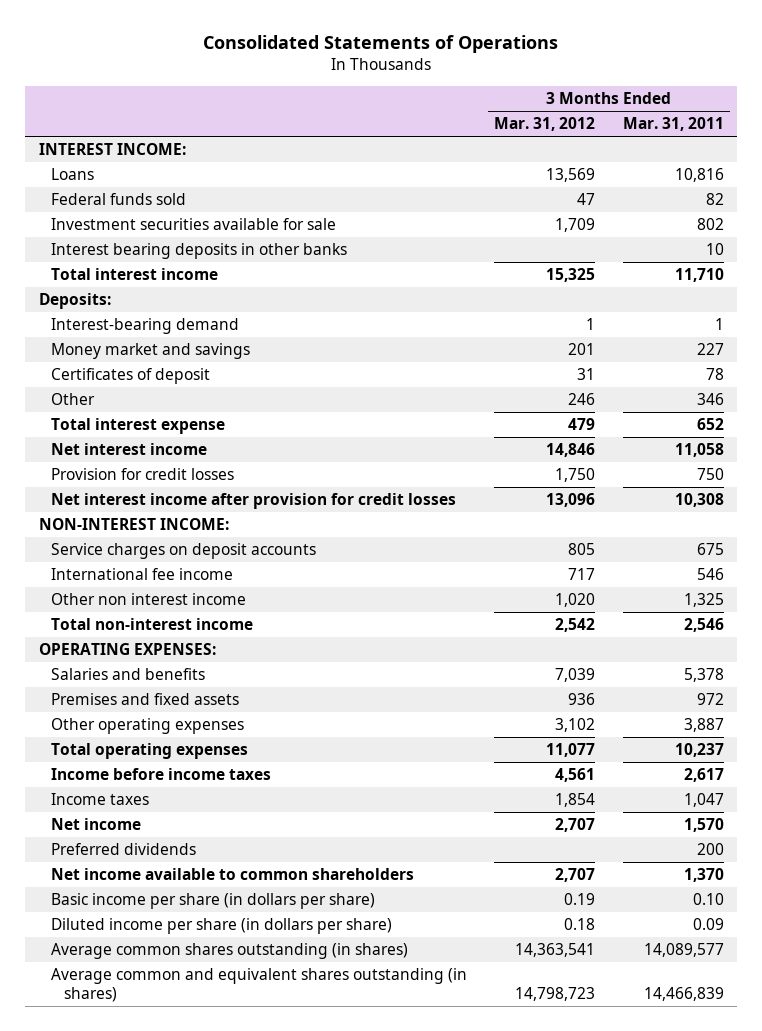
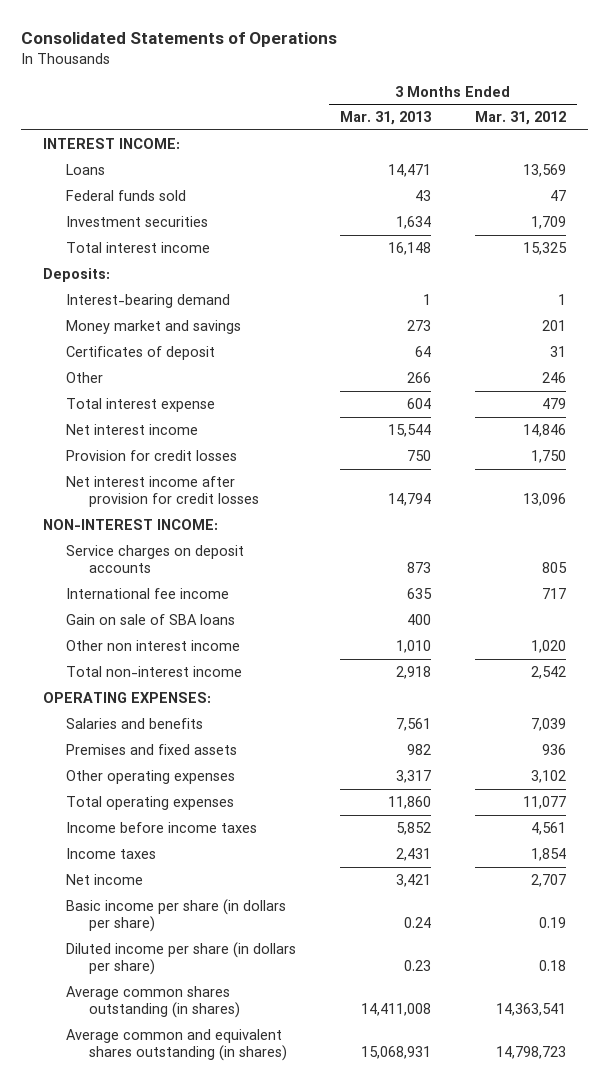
- | 3 Months Ended Mar. 31, 2012 | 3 Months Ended Mar. 31, 2011
+ | 3 Months Ended Mar. 31, 2013 | 3 Months Ended Mar. 31, 2012
- Investment securities available for sale | 1,709 | 802
- Interest bearing deposits in other banks | | 10
+ Investment securities | 1,634 | 1,709
+ Gain on sale of SBA loans | 400 |
- Preferred dividends | | 200
- Net income available to common shareholders | 2,707 | 1,370

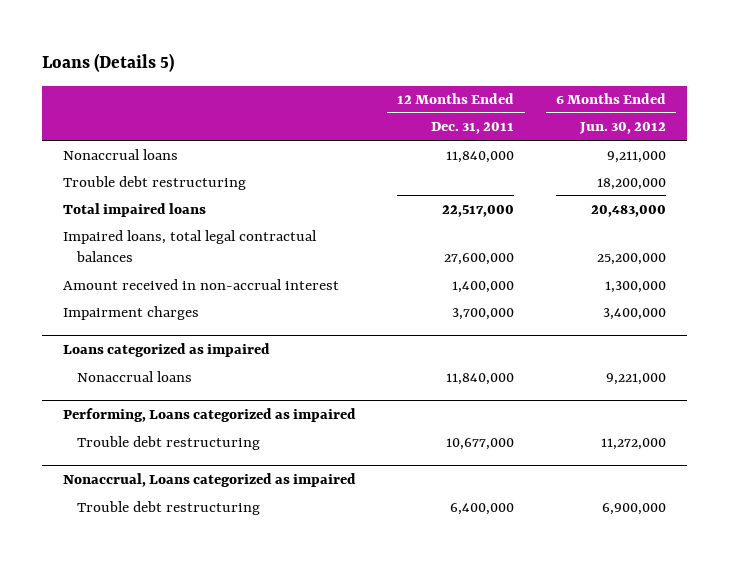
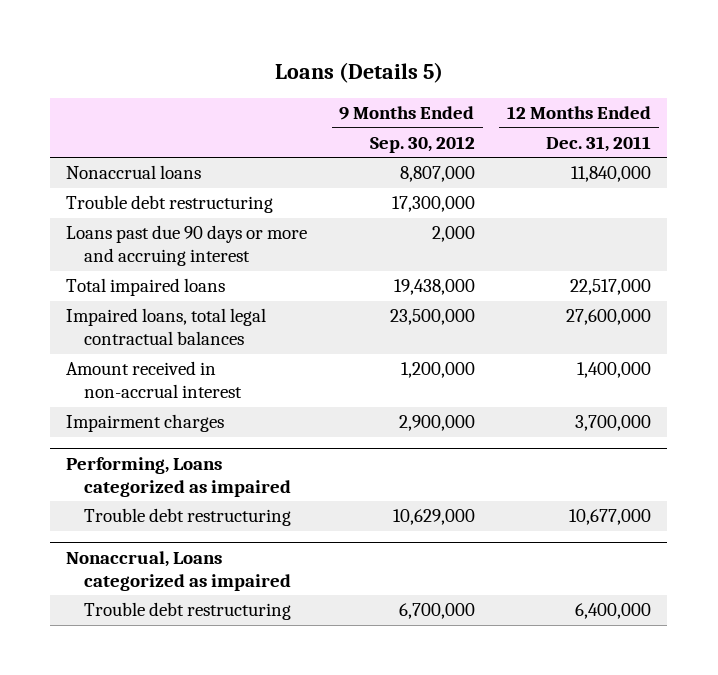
- | 12 Months Ended Dec. 31, 2011 | 6 Months Ended Jun. 30, 2012
+ | 9 Months Ended Sep. 30, 2012 | 12 Months Ended Dec. 31, 2011
+ Loans past due 90 days or more and accruing interest | 2,000 |
- Loans categorized as impaired
- Nonaccrual loans | 11,840,000 | 9,221,000

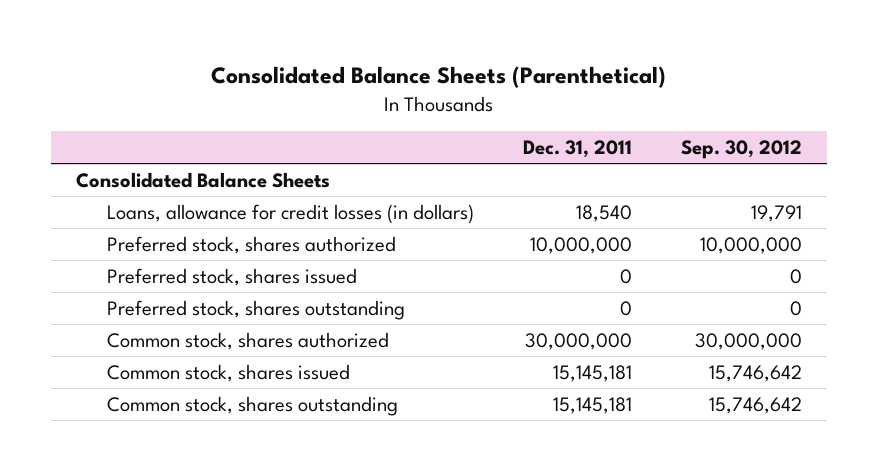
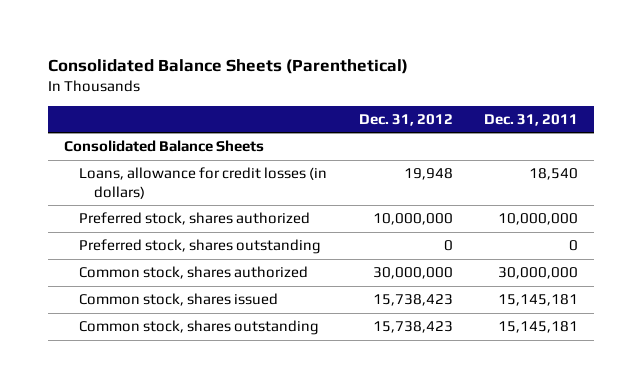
- | Dec. 31, 2011 | Sep. 30, 2012
+ | Dec. 31, 2012 | Dec. 31, 2011
- Preferred stock, shares issued | 0 | 0

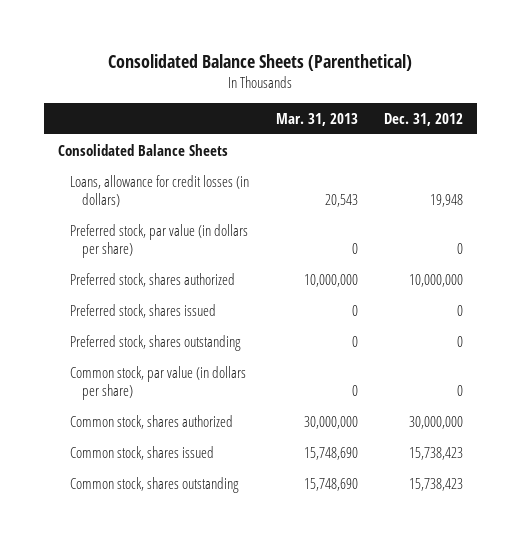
- | Dec. 31, 2012 | Dec. 31, 2011
+ | Mar. 31, 2013 | Dec. 31, 2012
+ Preferred stock, par value (in dollars per share) | 0 | 0
+ Preferred stock, shares issued | 0 | 0
+ Common stock, par value (in dollars per share) | 0 | 0

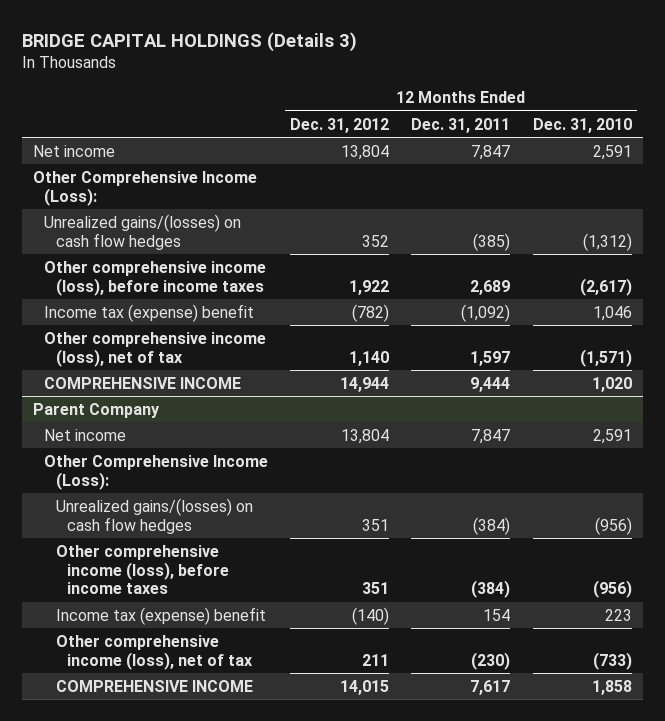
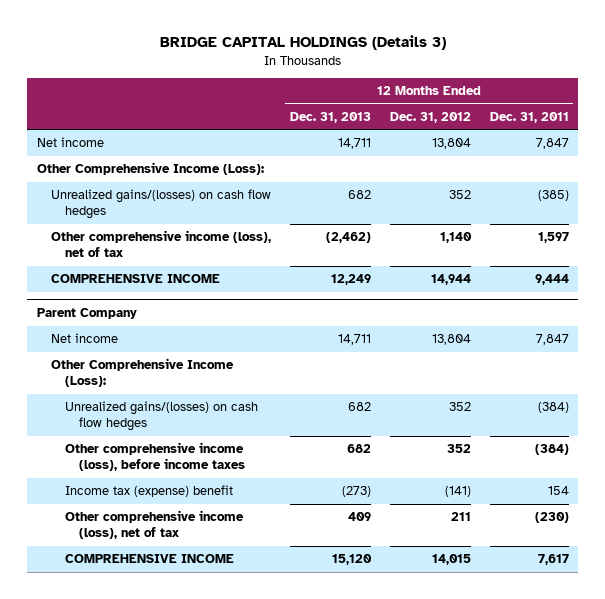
- | 12 Months Ended Dec. 31, 2012 | 12 Months Ended Dec. 31, 2011 | 12 Months Ended Dec. 31, 2010
+ | 12 Months Ended Dec. 31, 2013 | 12 Months Ended Dec. 31, 2012 | 12 Months Ended Dec. 31, 2011
- Other comprehensive income (loss), before income taxes | 1,922 | 2,689 | (2,617)
- Income tax (expense) benefit | (782) | (1,092) | 1,046
@ Parent Company
- Unrealized gains/(losses) on cash flow hedges | 351 | (384) | (956)
- Other comprehensive income (loss), before income taxes | 351 | (384) | (956)
- Income tax (expense) benefit | (140) | 154 | 223
+ Unrealized gains/(losses) on cash flow hedges | 682 | 352 | (384)
+ Other comprehensive income (loss), before income taxes | 682 | 352 | (384)
+ Income tax (expense) benefit | (273) | (141) | 154

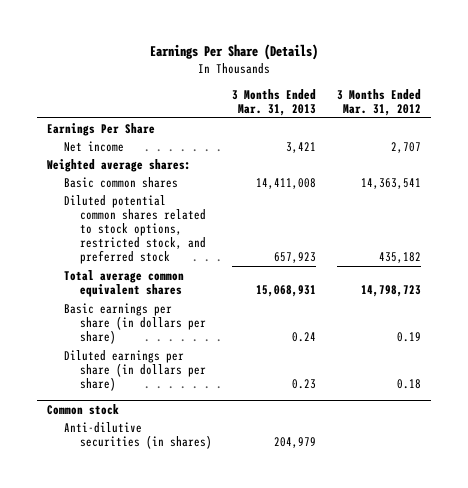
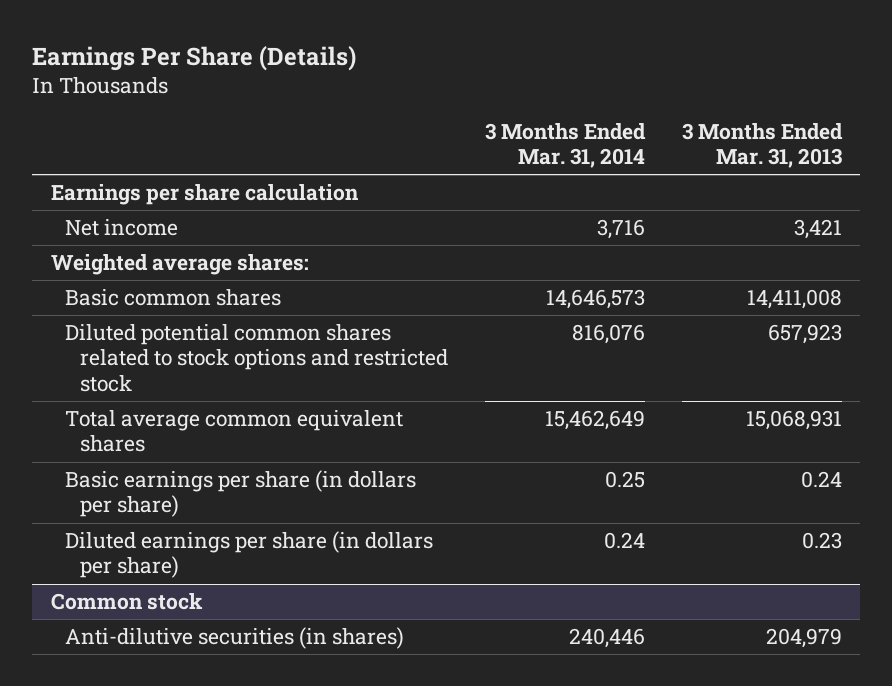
- | 3 Months Ended Mar. 31, 2013 | 3 Months Ended Mar. 31, 2012
+ | 3 Months Ended Mar. 31, 2014 | 3 Months Ended Mar. 31, 2013
- Earnings Per Share
+ Earnings per share calculation
- Diluted potential common shares related to stock options, restricted stock, and preferred stock | 657,923 | 435,182
+ Diluted potential common shares related to stock options and restricted stock | 816,076 | 657,923

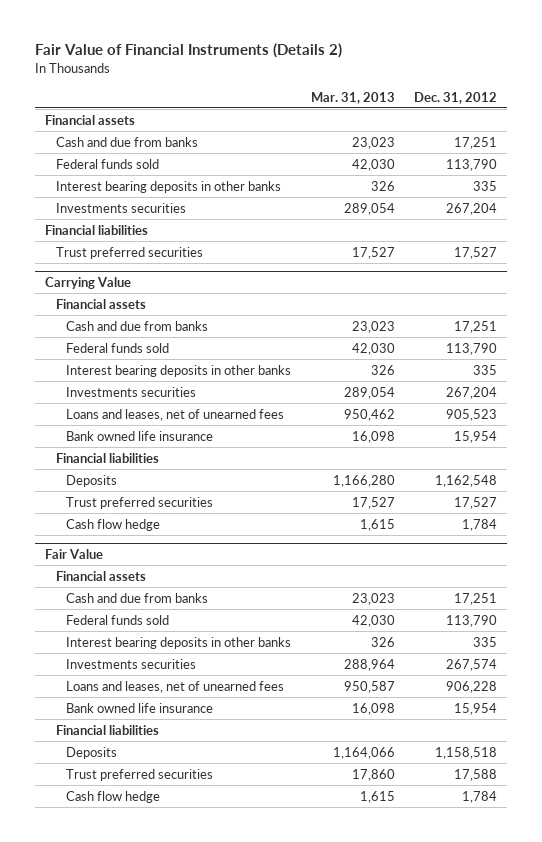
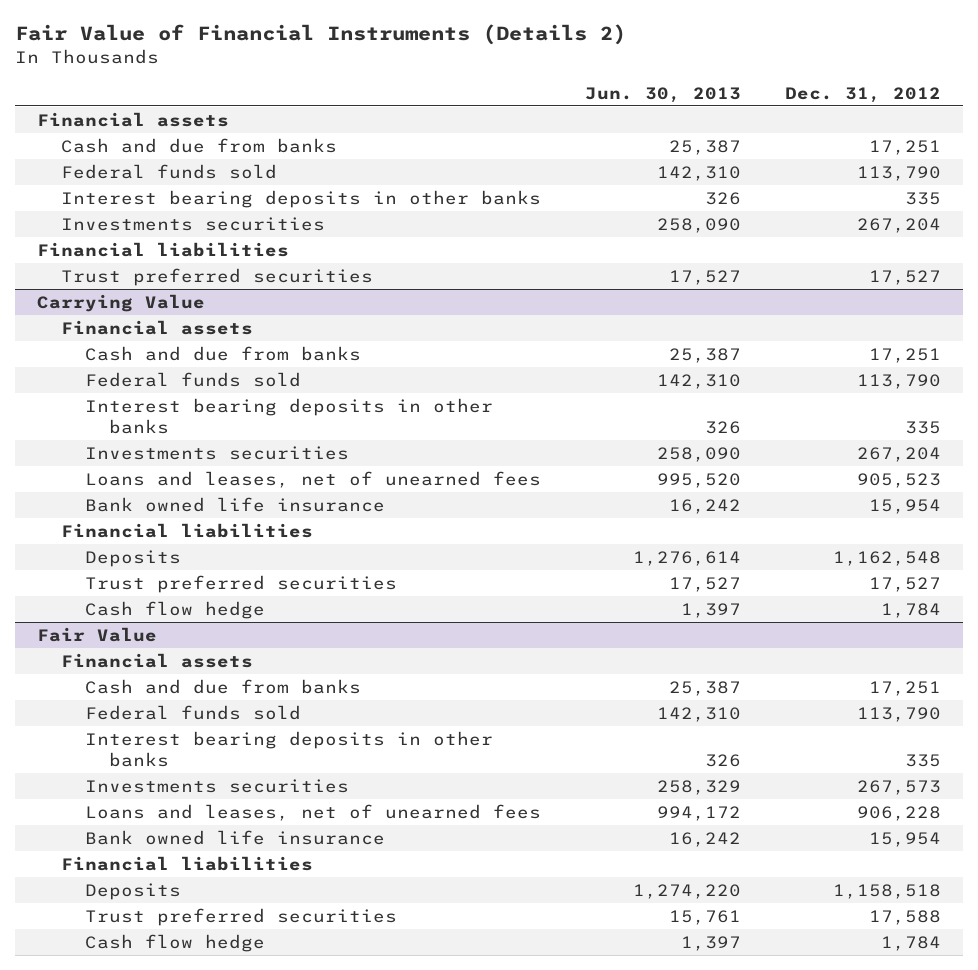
- | Mar. 31, 2013 | Dec. 31, 2012
+ | Jun. 30, 2013 | Dec. 31, 2012
@ Fair Value
- Investments securities | 288,964 | 267,574
+ Investments securities | 258,329 | 267,573

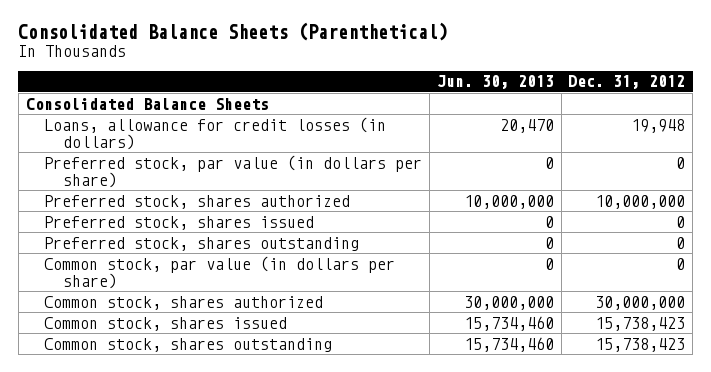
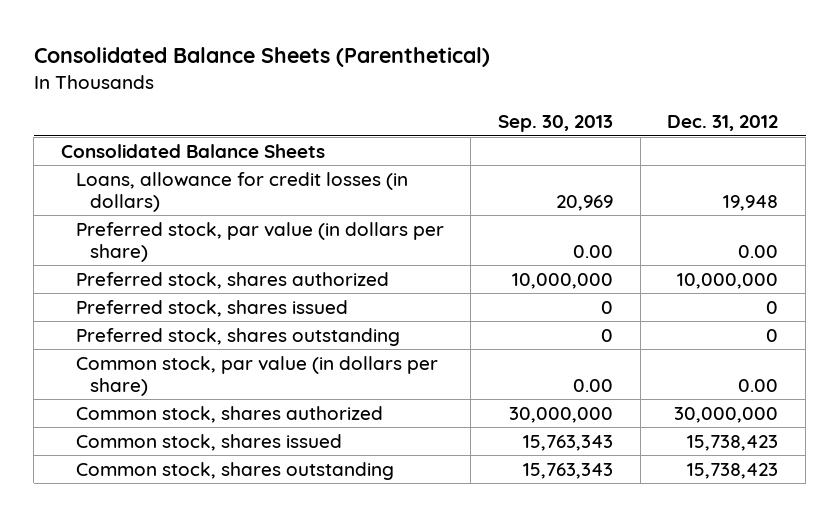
- | Jun. 30, 2013 | Dec. 31, 2012
+ | Sep. 30, 2013 | Dec. 31, 2012
- Preferred stock, par value (in dollars per share) | 0 | 0
+ Preferred stock, par value (in dollars per share) | 0.00 | 0.00
- Common stock, par value (in dollars per share) | 0 | 0
+ Common stock, par value (in dollars per share) | 0.00 | 0.00

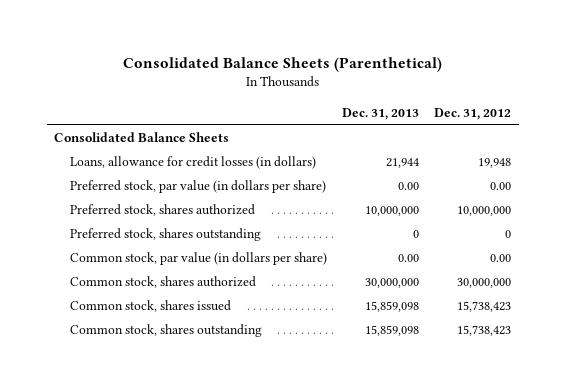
- | Sep. 30, 2013 | Dec. 31, 2012
+ | Dec. 31, 2013 | Dec. 31, 2012
- Preferred stock, shares issued | 0 | 0

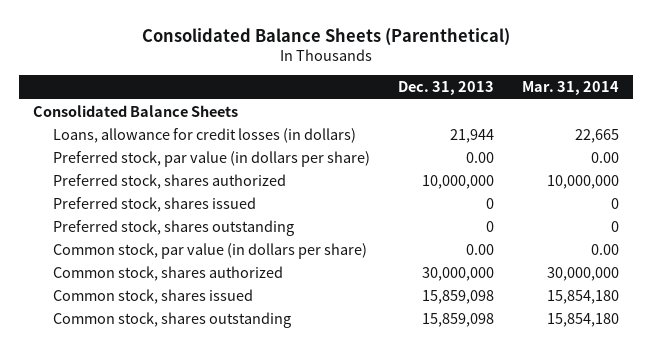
- | Dec. 31, 2013 | Dec. 31, 2012
+ | Dec. 31, 2013 | Mar. 31, 2014
+ Preferred stock, shares issued | 0 | 0

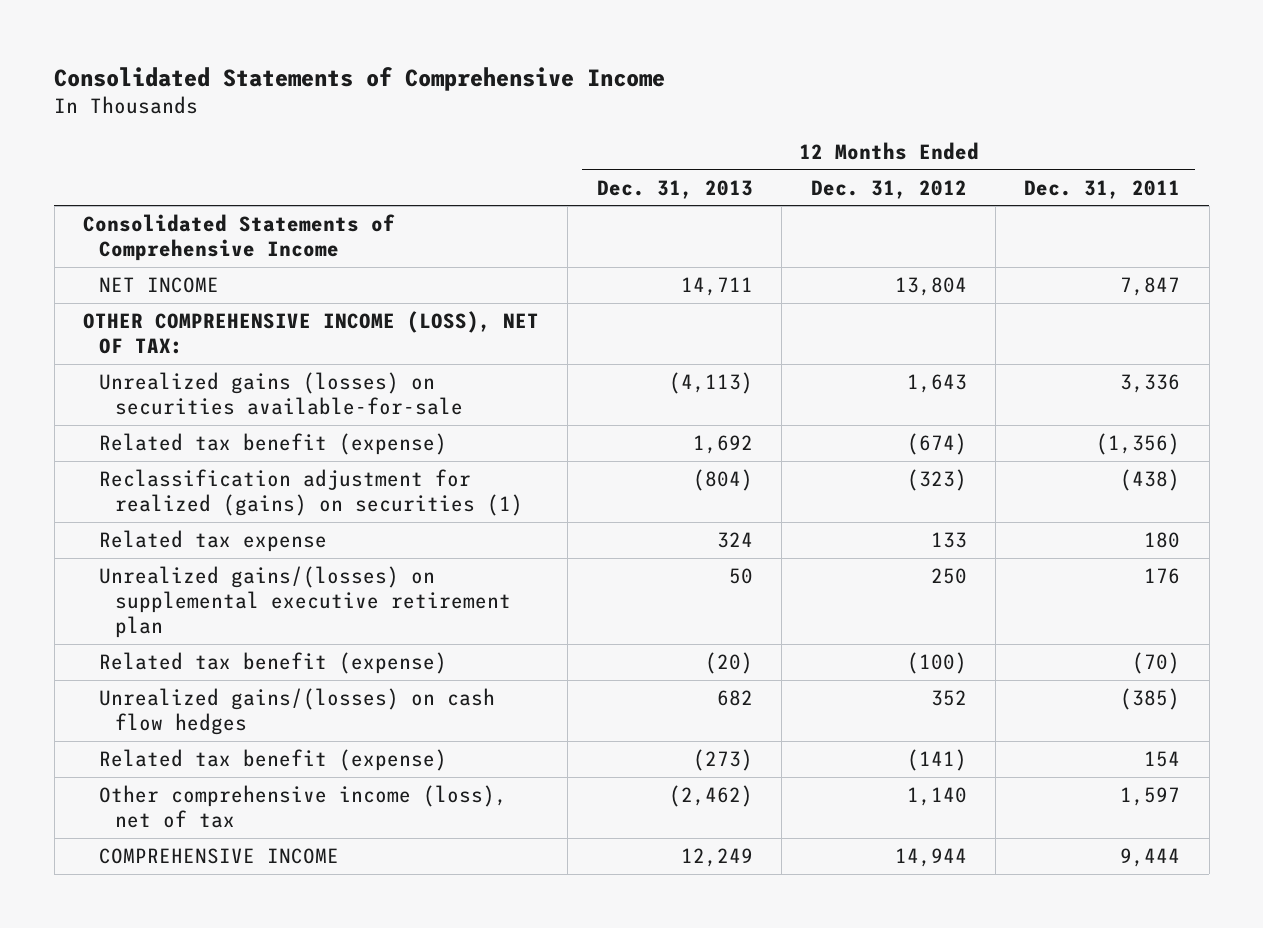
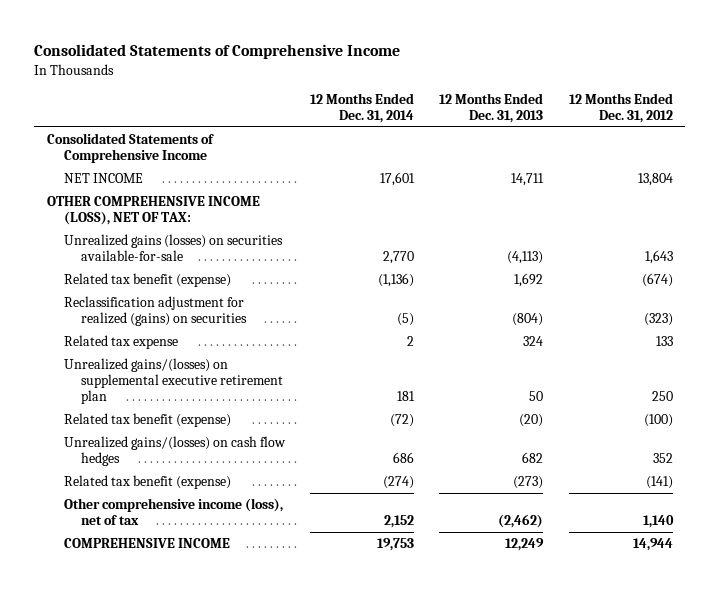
- | 12 Months Ended Dec. 31, 2013 | 12 Months Ended Dec. 31, 2012 | 12 Months Ended Dec. 31, 2011
+ | 12 Months Ended Dec. 31, 2014 | 12 Months Ended Dec. 31, 2013 | 12 Months Ended Dec. 31, 2012
- Reclassification adjustment for realized (gains) on securities (1) | (804) | (323) | (438)
+ Reclassification adjustment for realized (gains) on securities | (5) | (804) | (323)

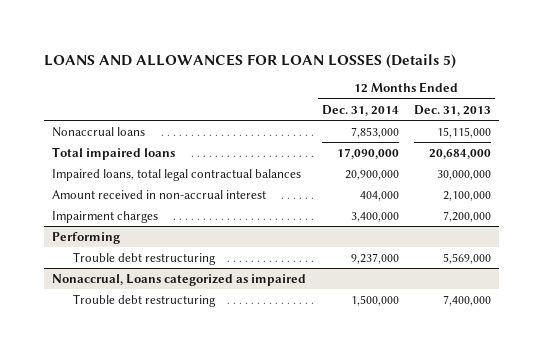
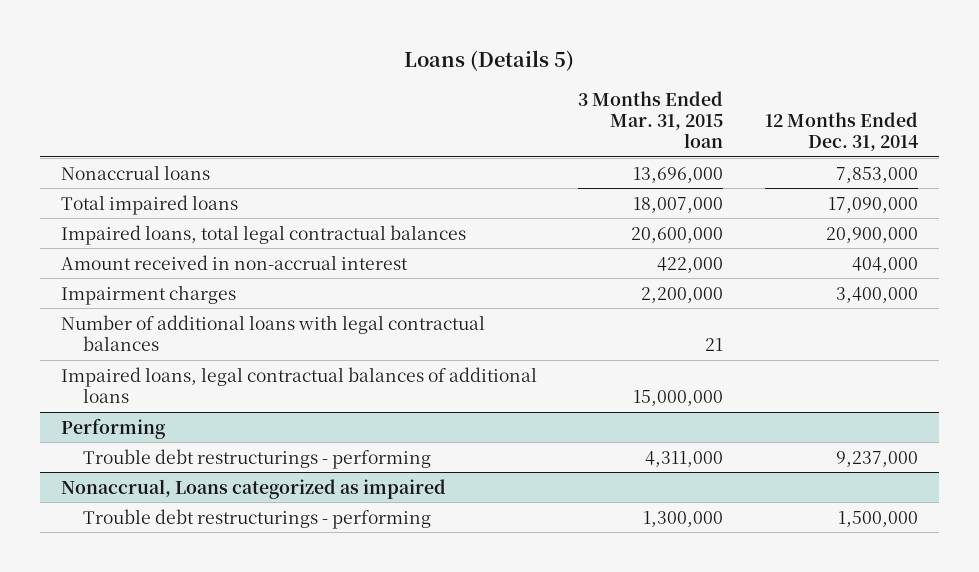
- LOANS AND ALLOWANCES FOR LOAN LOSSES (Details 5)
+ Loans (Details 5)
- | 12 Months Ended Dec. 31, 2014 | 12 Months Ended Dec. 31, 2013
+ | 3 Months Ended Mar. 31, 2015 loan | 12 Months Ended Dec. 31, 2014
+ Number of additional loans with legal contractual balances | 21 |
+ Impaired loans, legal contractual balances of additional loans | 15,000,000 |
@ Performing
- Trouble debt restructuring | 9,237,000 | 5,569,000
+ Trouble debt restructurings - performing | 4,311,000 | 9,237,000
@ Nonaccrual, Loans categorized as impaired
- Trouble debt restructuring | 1,500,000 | 7,400,000
+ Trouble debt restructurings - performing | 1,300,000 | 1,500,000

